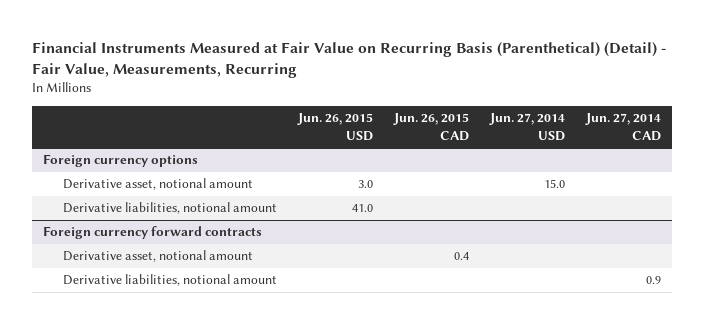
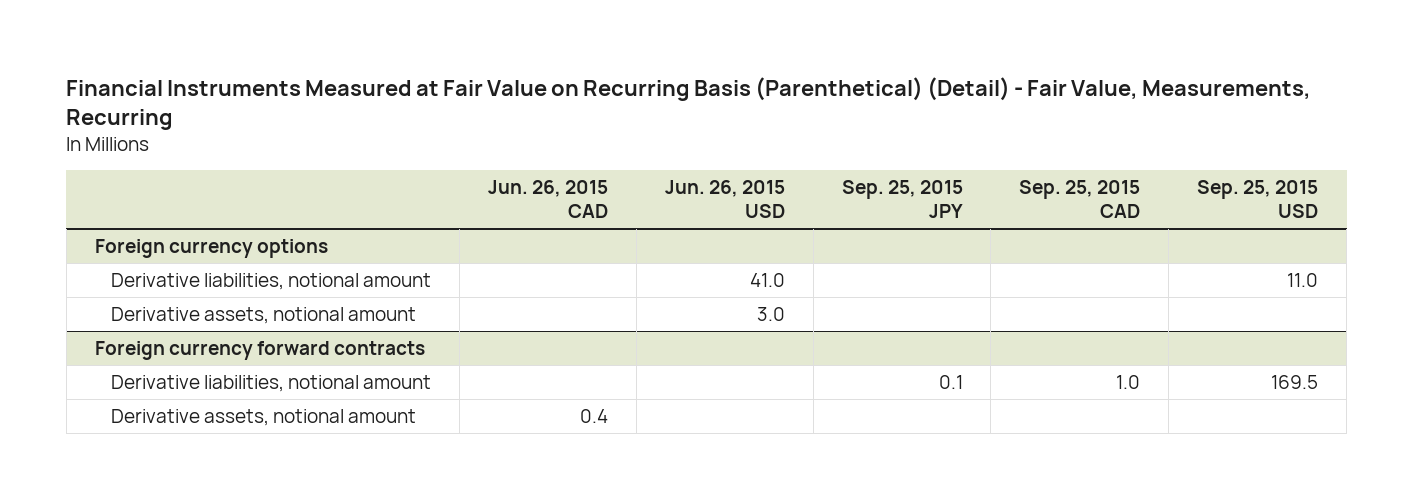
- | Jun. 26, 2015 USD | Jun. 26, 2015 CAD | Jun. 27, 2014 USD | Jun. 27, 2014 CAD
+ | Jun. 26, 2015 CAD | Jun. 26, 2015 USD | Sep. 25, 2015 JPY | Sep. 25, 2015 CAD | Sep. 25, 2015 USD
@ Foreign currency options
- Derivative asset, notional amount | 3.0 | | 15.0 |
+ Derivative assets, notional amount | | 3.0 | | |
@ Foreign currency forward contracts
- Derivative asset, notional amount | | 0.4 | |
+ Derivative assets, notional amount | 0.4 | | | |

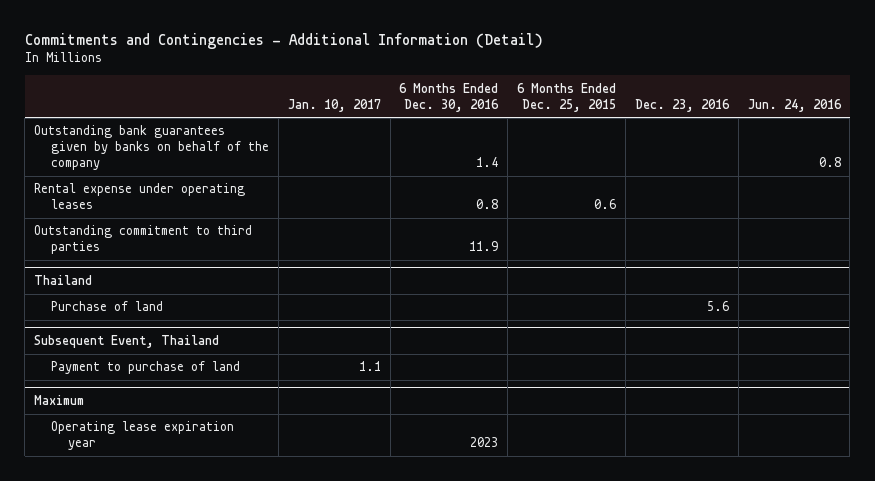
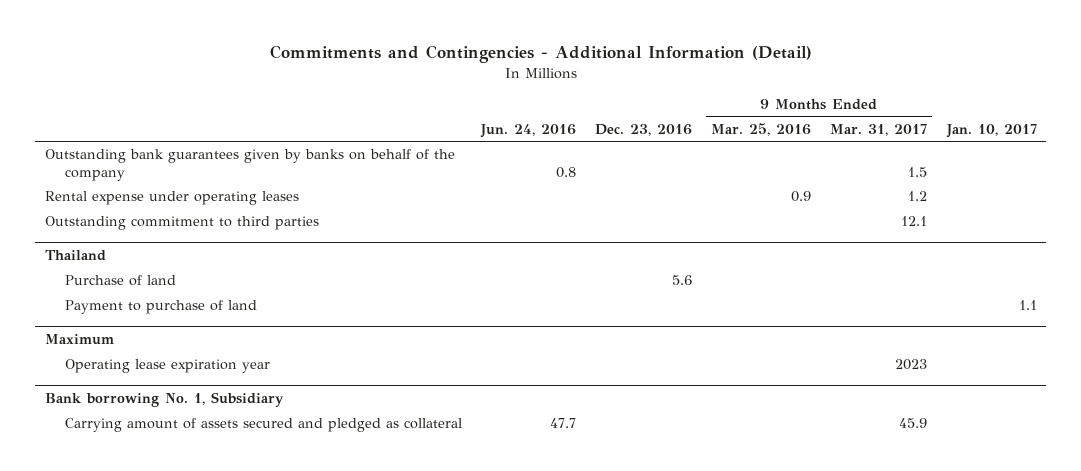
- | Jan. 10, 2017 | 6 Months Ended Dec. 30, 2016 | 6 Months Ended Dec. 25, 2015 | Dec. 23, 2016 | Jun. 24, 2016
+ | Jun. 24, 2016 | Dec. 23, 2016 | 9 Months Ended Mar. 25, 2016 | 9 Months Ended Mar. 31, 2017 | Jan. 10, 2017
- Subsequent Event, Thailand
- Payment to purchase of land | 1.1 | | | |
@ Thailand
+ Payment to purchase of land | | | | | 1.1
+ Bank borrowing No. 1, Subsidiary
+ Carrying amount of assets secured and pledged as collateral | 47.7 | | | 45.9 |

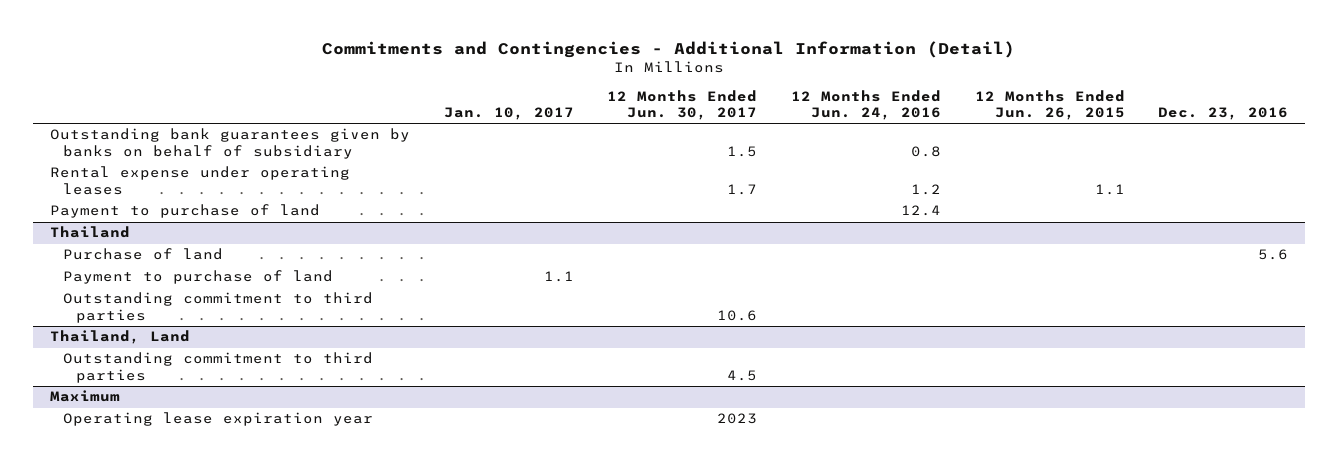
- | Jun. 24, 2016 | Dec. 23, 2016 | 9 Months Ended Mar. 25, 2016 | 9 Months Ended Mar. 31, 2017 | Jan. 10, 2017
+ | Jan. 10, 2017 | 12 Months Ended Jun. 30, 2017 | 12 Months Ended Jun. 24, 2016 | 12 Months Ended Jun. 26, 2015 | Dec. 23, 2016
- Outstanding bank guarantees given by banks on behalf of the company | 0.8 | | | 1.5 |
+ Outstanding bank guarantees given by banks on behalf of subsidiary | | 1.5 | 0.8 | |
- Outstanding commitment to third parties | | | | 12.1 |
+ Payment to purchase of land | | | 12.4 | |
@ Thailand
+ Outstanding commitment to third parties | | 10.6 | | |
+ Thailand, Land
+ Outstanding commitment to third parties | | 4.5 | | |
- Bank borrowing No. 1, Subsidiary
- Carrying amount of assets secured and pledged as collateral | 47.7 | | | 45.9 |

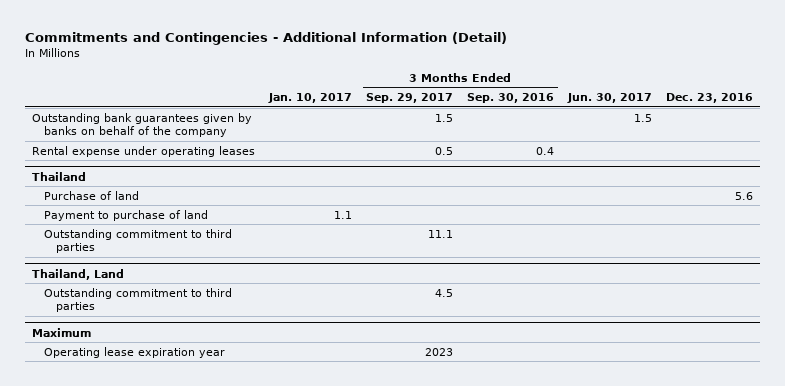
- | Jan. 10, 2017 | 12 Months Ended Jun. 30, 2017 | 12 Months Ended Jun. 24, 2016 | 12 Months Ended Jun. 26, 2015 | Dec. 23, 2016
+ | Jan. 10, 2017 | 3 Months Ended Sep. 29, 2017 | 3 Months Ended Sep. 30, 2016 | Jun. 30, 2017 | Dec. 23, 2016
- Outstanding bank guarantees given by banks on behalf of subsidiary | | 1.5 | 0.8 | |
+ Outstanding bank guarantees given by banks on behalf of the company | | 1.5 | | 1.5 |
- Payment to purchase of land | | | 12.4 | |

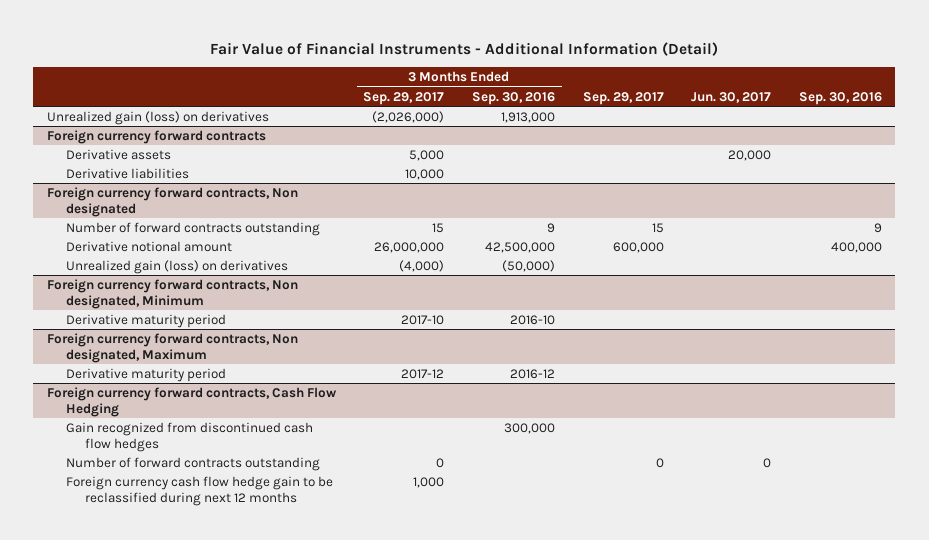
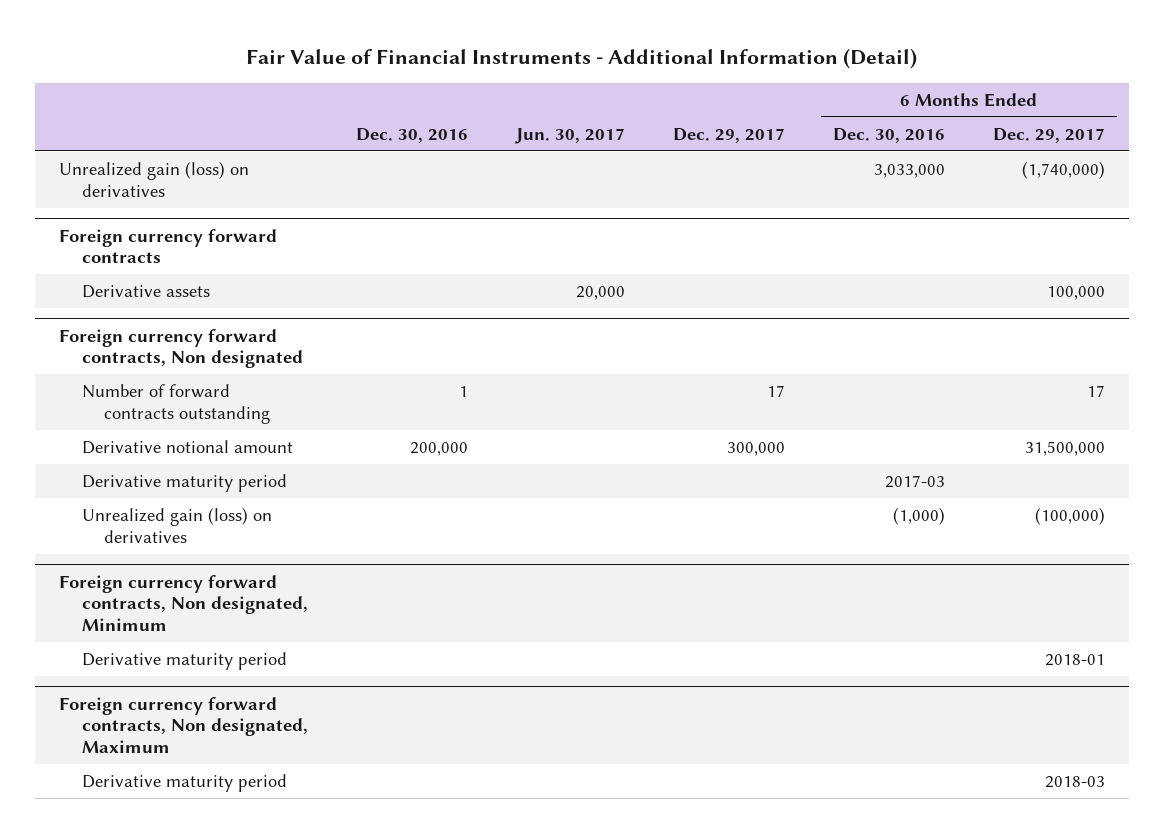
- | 3 Months Ended Sep. 29, 2017 | 3 Months Ended Sep. 30, 2016 | Sep. 29, 2017 | Jun. 30, 2017 | Sep. 30, 2016
+ | Dec. 30, 2016 | Jun. 30, 2017 | Dec. 29, 2017 | 6 Months Ended Dec. 30, 2016 | 6 Months Ended Dec. 29, 2017
@ Foreign currency forward contracts
- Derivative liabilities | 10,000 | | | |
@ Foreign currency forward contracts, Non designated
+ Derivative maturity period | | | | 2017-03 |
- Foreign currency forward contracts, Cash Flow Hedging
- Gain recognized from discontinued cash flow hedges | | 300,000 | | |
- Number of forward contracts outstanding | 0 | | 0 | 0 |
- Foreign currency cash flow hedge gain to be reclassified during next 12 months | 1,000 | | | |

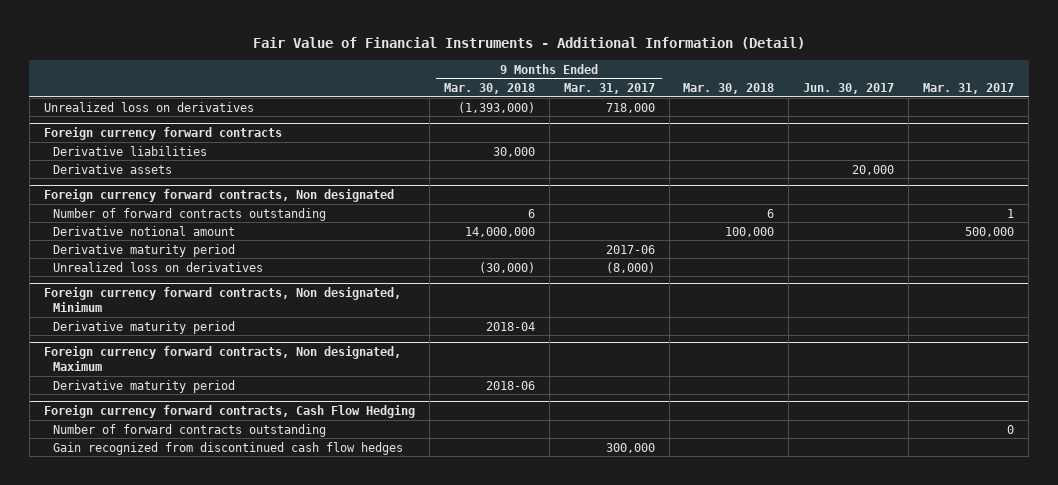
- | Dec. 30, 2016 | Jun. 30, 2017 | Dec. 29, 2017 | 6 Months Ended Dec. 30, 2016 | 6 Months Ended Dec. 29, 2017
+ | 9 Months Ended Mar. 30, 2018 | 9 Months Ended Mar. 31, 2017 | Mar. 30, 2018 | Jun. 30, 2017 | Mar. 31, 2017
- Unrealized gain (loss) on derivatives | | | | 3,033,000 | (1,740,000)
+ Unrealized loss on derivatives | (1,393,000) | 718,000 | | |
@ Foreign currency forward contracts
+ Derivative liabilities | 30,000 | | | |
@ Foreign currency forward contracts, Non designated
- Unrealized gain (loss) on derivatives | | | | (1,000) | (100,000)
+ Unrealized loss on derivatives | (30,000) | (8,000) | | |
+ Foreign currency forward contracts, Cash Flow Hedging
+ Number of forward contracts outstanding | | | | | 0
+ Gain recognized from discontinued cash flow hedges | | 300,000 | | |

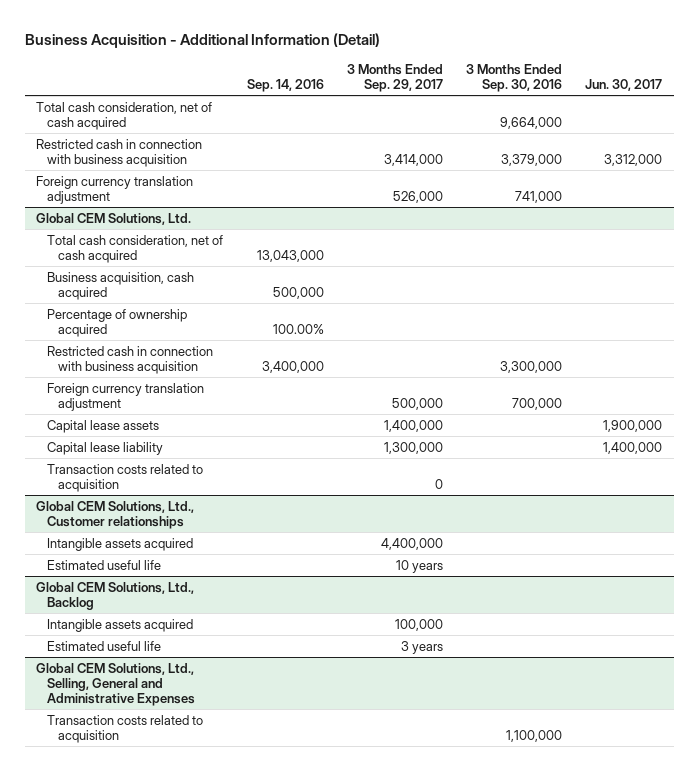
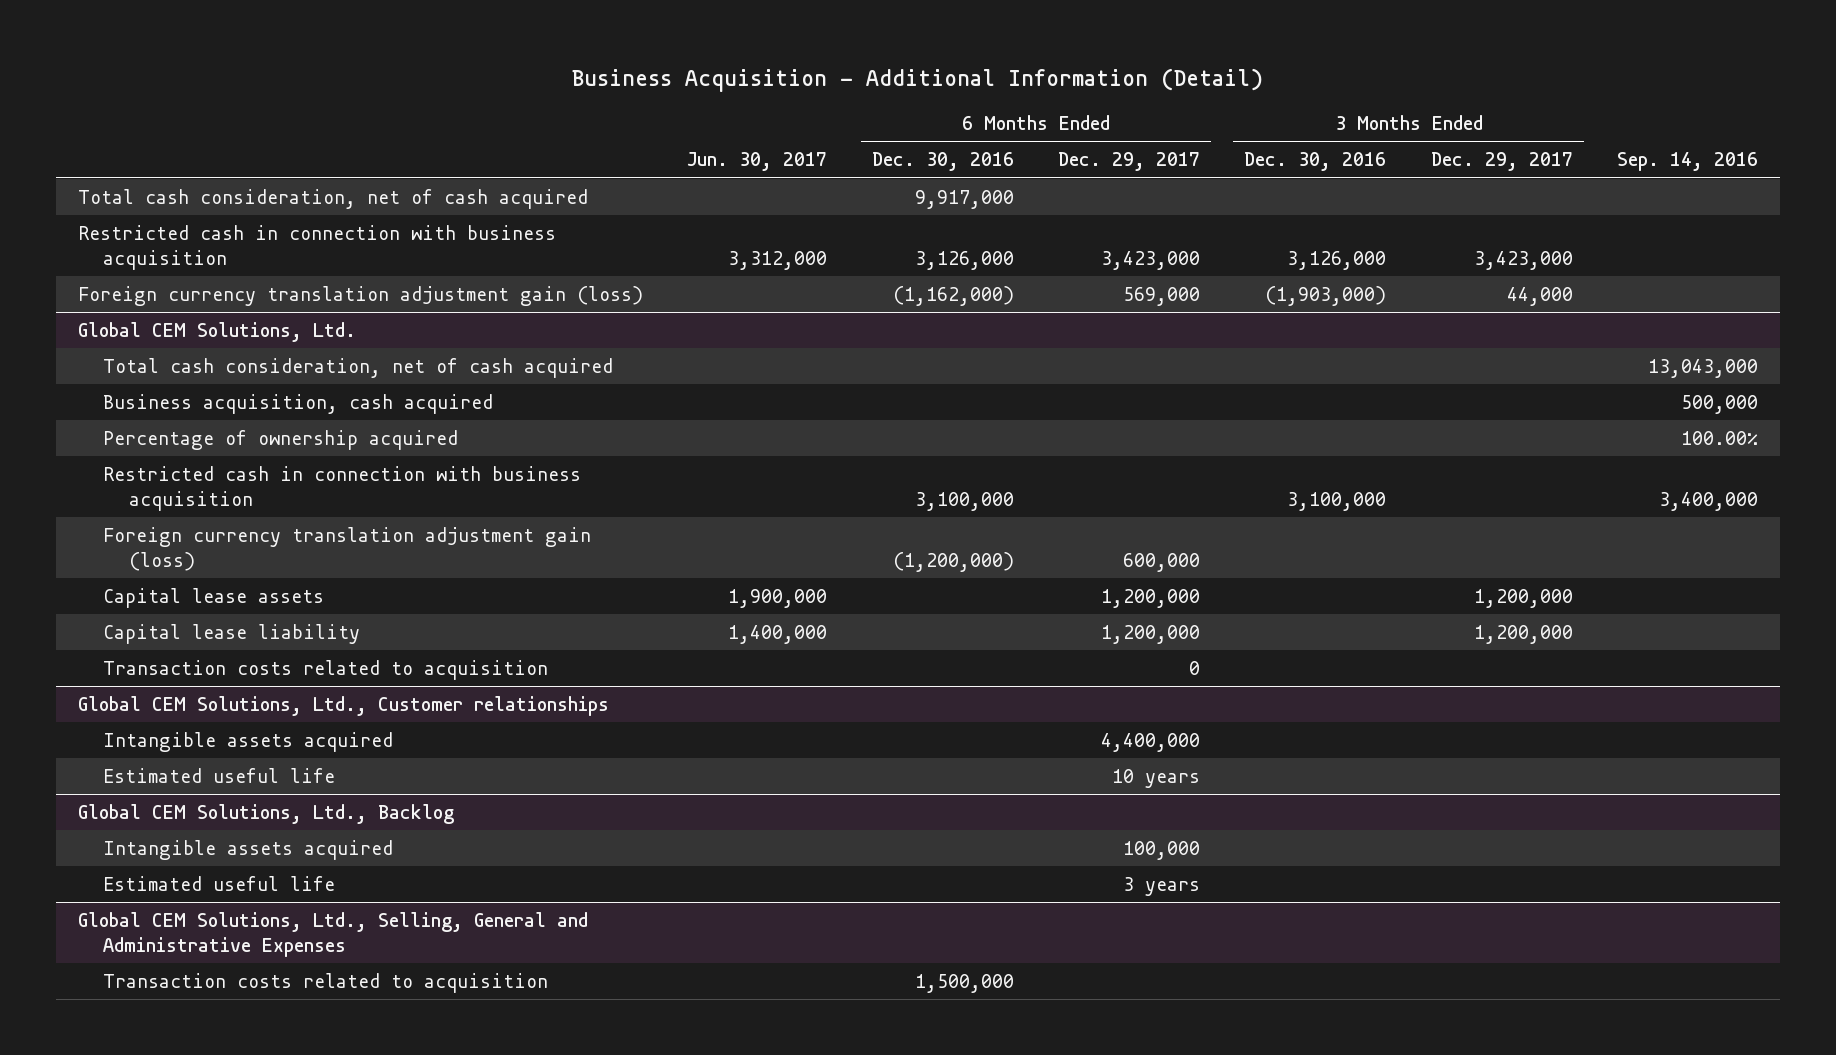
- | Sep. 14, 2016 | 3 Months Ended Sep. 29, 2017 | 3 Months Ended Sep. 30, 2016 | Jun. 30, 2017
+ | Jun. 30, 2017 | 6 Months Ended Dec. 30, 2016 | 6 Months Ended Dec. 29, 2017 | 3 Months Ended Dec. 30, 2016 | 3 Months Ended Dec. 29, 2017 | Sep. 14, 2016
- Foreign currency translation adjustment | | 526,000 | 741,000 |
+ Foreign currency translation adjustment gain (loss) | | (1,162,000) | 569,000 | (1,903,000) | 44,000 |
@ Global CEM Solutions, Ltd.
- Foreign currency translation adjustment | | 500,000 | 700,000 |
+ Foreign currency translation adjustment gain (loss) | | (1,200,000) | 600,000 | | |

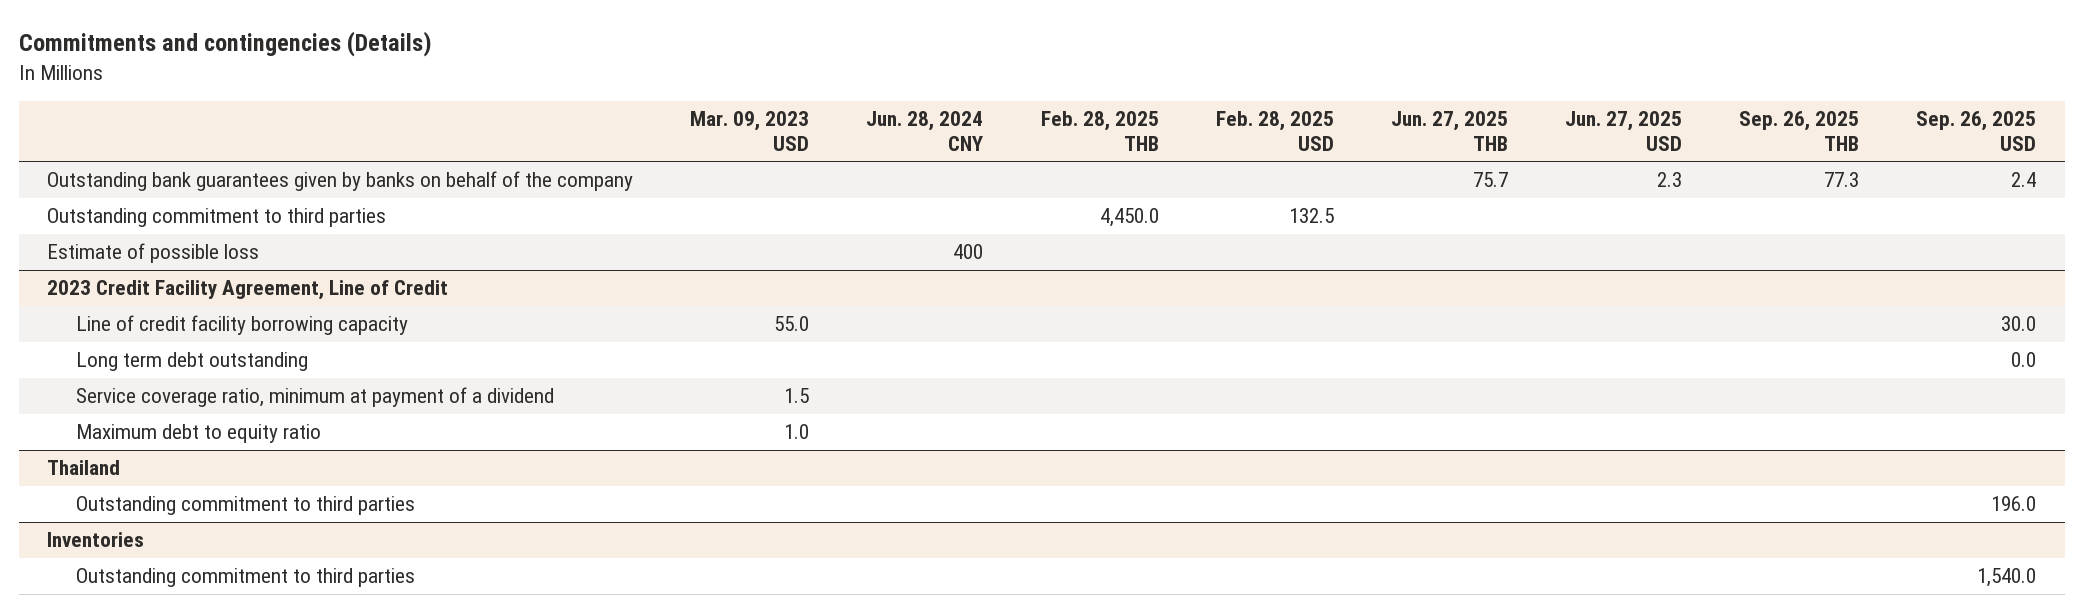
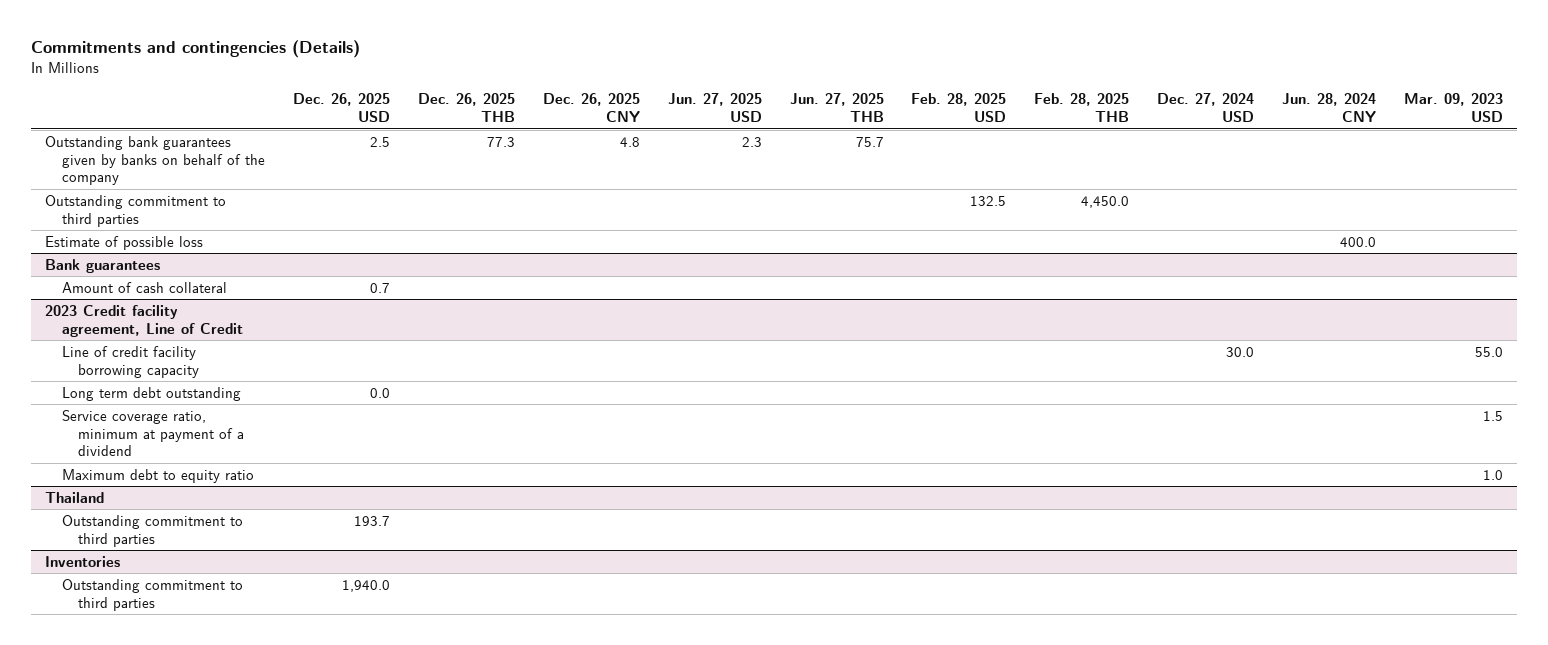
- | Mar. 09, 2023 USD | Jun. 28, 2024 CNY | Feb. 28, 2025 THB | Feb. 28, 2025 USD | Jun. 27, 2025 THB | Jun. 27, 2025 USD | Sep. 26, 2025 THB | Sep. 26, 2025 USD
+ | Dec. 26, 2025 USD | Dec. 26, 2025 THB | Dec. 26, 2025 CNY | Jun. 27, 2025 USD | Jun. 27, 2025 THB | Feb. 28, 2025 USD | Feb. 28, 2025 THB | Dec. 27, 2024 USD | Jun. 28, 2024 CNY | Mar. 09, 2023 USD
- Estimate of possible loss | | 400 | | | | | |
- 2023 Credit Facility Agreement, Line of Credit
+ Estimate of possible loss | | | | | | | | | 400.0 |
+ Bank guarantees
+ Amount of cash collateral | 0.7 | | | | | | | | |
+ 2023 Credit facility agreement, Line of Credit

